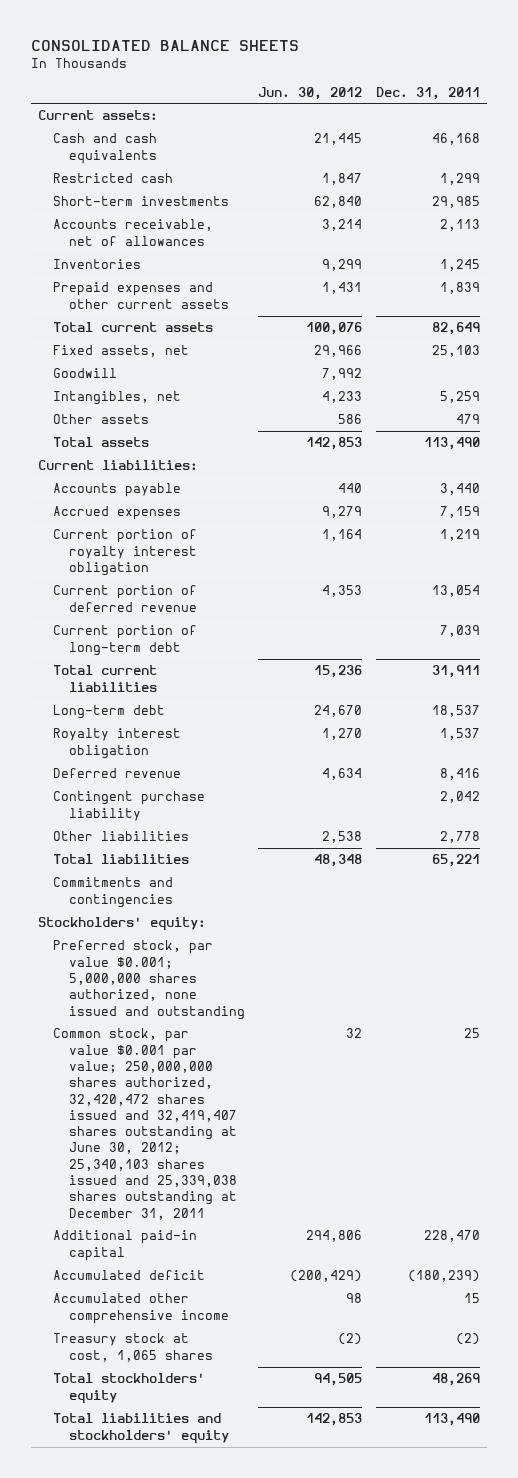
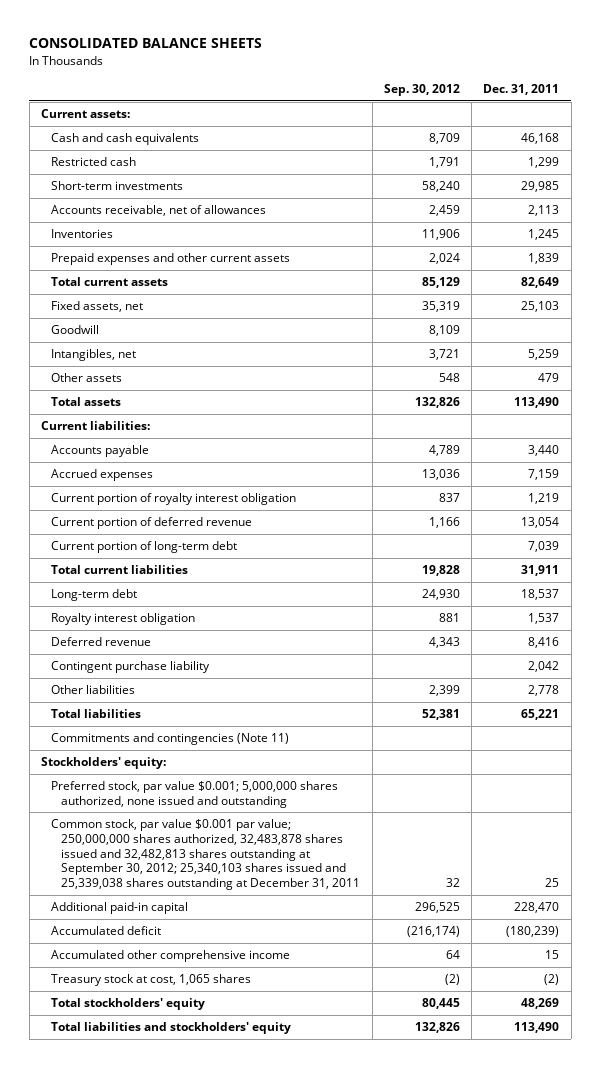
- | Jun. 30, 2012 | Dec. 31, 2011
+ | Sep. 30, 2012 | Dec. 31, 2011
- Commitments and contingencies
+ Commitments and contingencies (Note 11)
- Common stock, par value $0.001 par value; 250,000,000 shares authorized, 32,420,472 shares issued and 32,419,407 shares outstanding at June 30, 2012; 25,340,103 shares issued and 25,339,038 shares outstanding at December 31, 2011 | 32 | 25
+ Common stock, par value $0.001 par value; 250,000,000 shares authorized, 32,483,878 shares issued and 32,482,813 shares outstanding at September 30, 2012; 25,340,103 shares issued and 25,339,038 shares outstanding at December 31, 2011 | 32 | 25

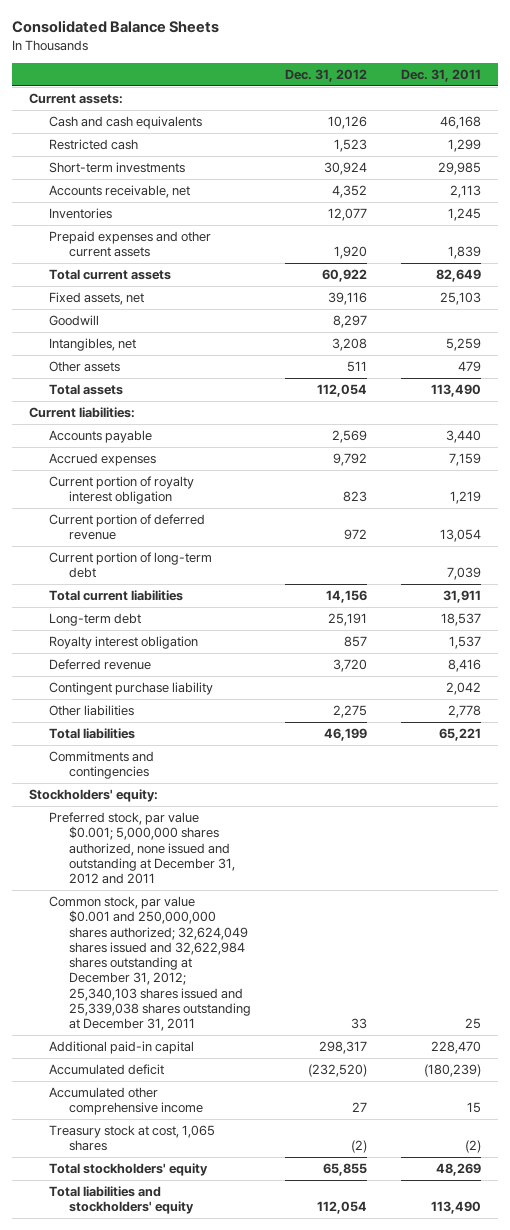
- CONSOLIDATED BALANCE SHEETS
+ Consolidated Balance Sheets
- | Sep. 30, 2012 | Dec. 31, 2011
+ | Dec. 31, 2012 | Dec. 31, 2011
- Accounts receivable, net of allowances | 2,459 | 2,113
+ Accounts receivable, net | 4,352 | 2,113
- Commitments and contingencies (Note 11)
+ Commitments and contingencies
- Preferred stock, par value $0.001; 5,000,000 shares authorized, none issued and outstanding
- Common stock, par value $0.001 par value; 250,000,000 shares authorized, 32,483,878 shares issued and 32,482,813 shares outstanding at September 30, 2012; 25,340,103 shares issued and 25,339,038 shares outstanding at December 31, 2011 | 32 | 25
+ Preferred stock, par value $0.001; 5,000,000 shares authorized, none issued and outstanding at December 31, 2012 and 2011
+ Common stock, par value $0.001 and 250,000,000 shares authorized; 32,624,049 shares issued and 32,622,984 shares outstanding at December 31, 2012; 25,340,103 shares issued and 25,339,038 shares outstanding at December 31, 2011 | 33 | 25

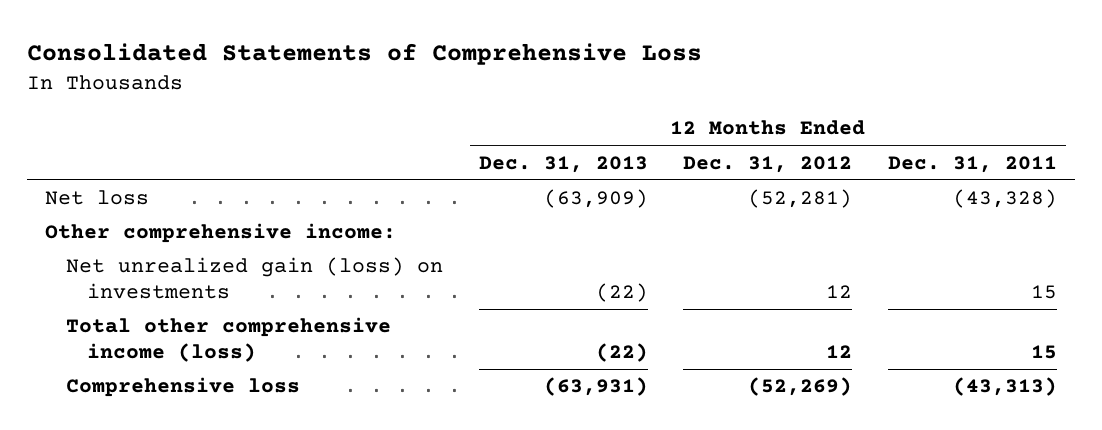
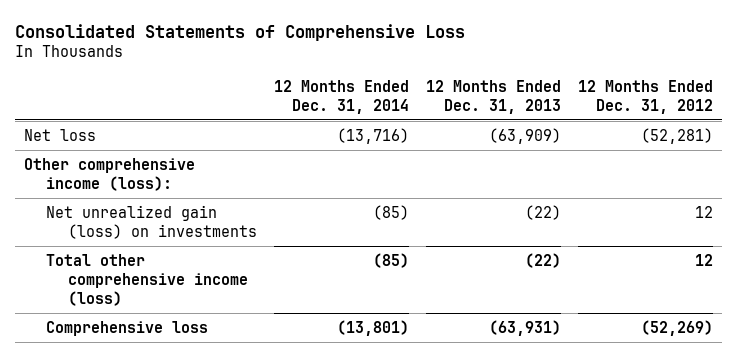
- | 12 Months Ended Dec. 31, 2013 | 12 Months Ended Dec. 31, 2012 | 12 Months Ended Dec. 31, 2011
+ | 12 Months Ended Dec. 31, 2014 | 12 Months Ended Dec. 31, 2013 | 12 Months Ended Dec. 31, 2012
- Other comprehensive income:
+ Other comprehensive income (loss):

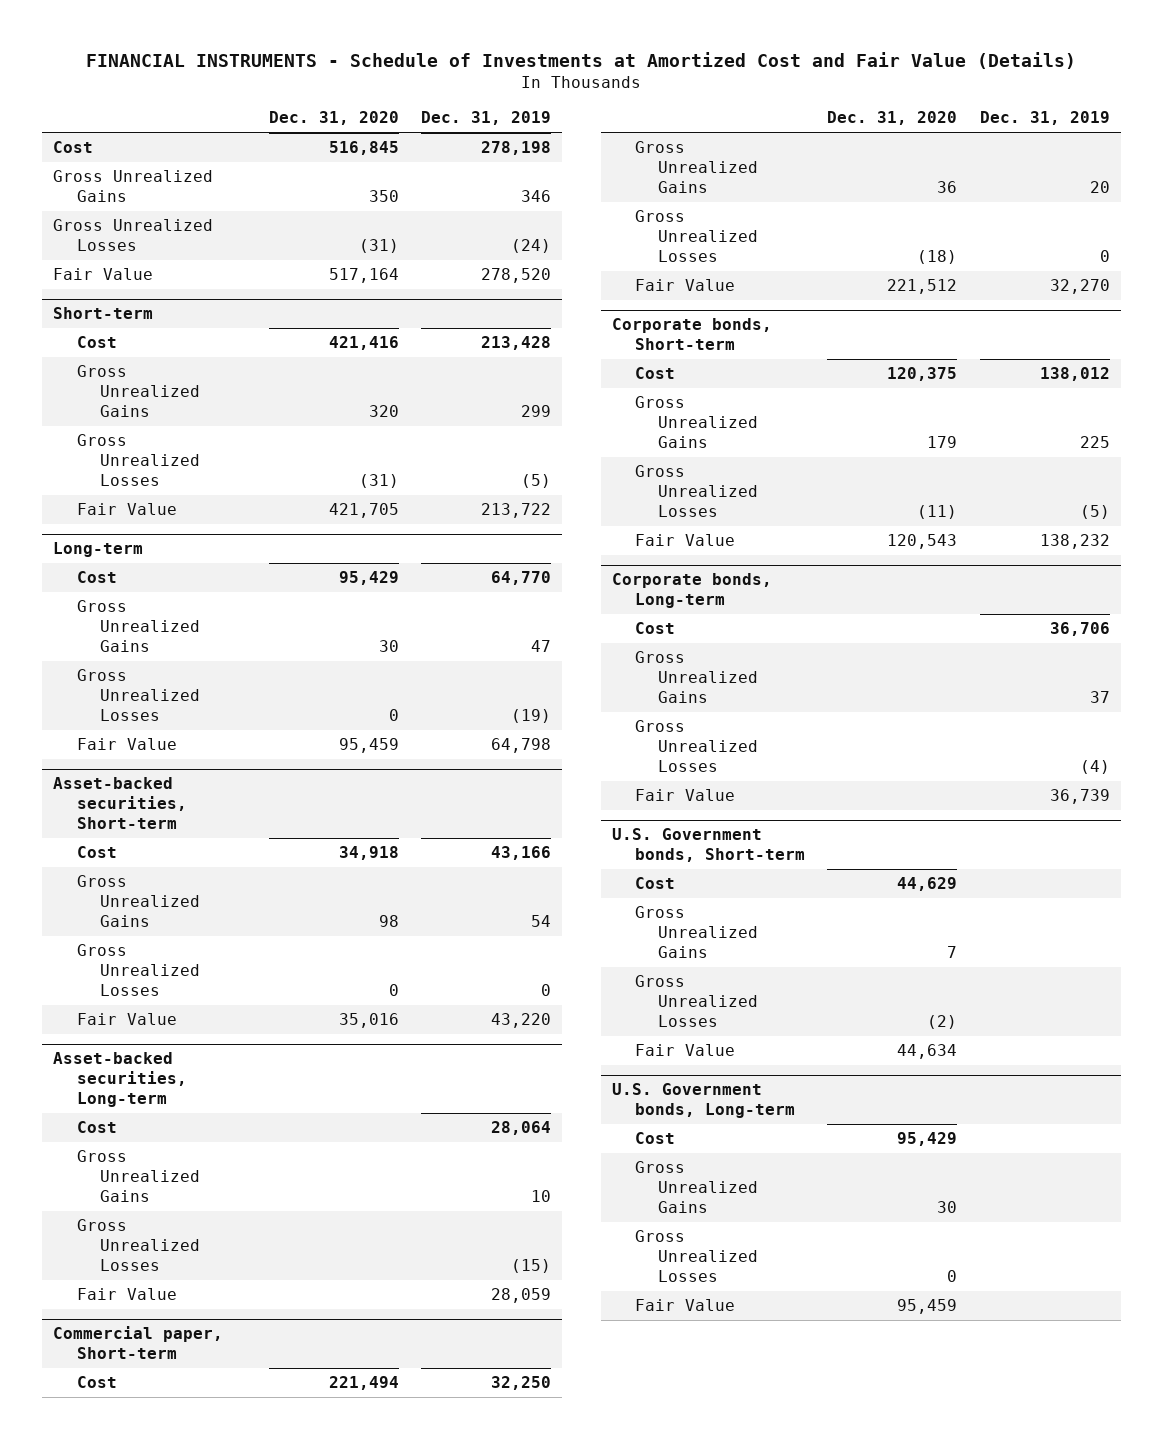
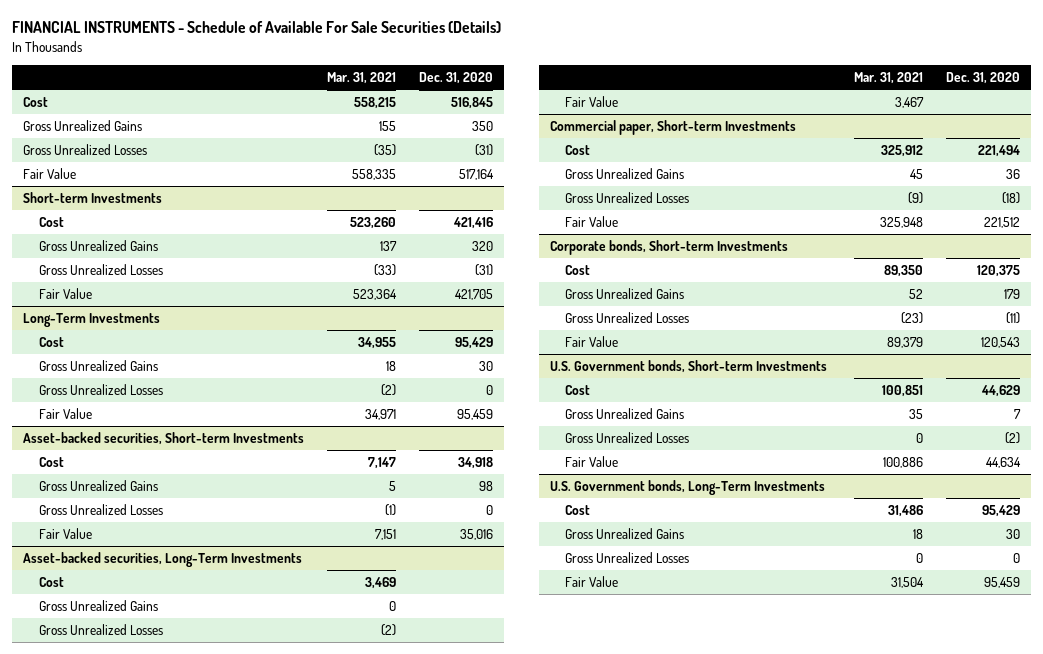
- FINANCIAL INSTRUMENTS - Schedule of Investments at Amortized Cost and Fair Value (Details)
+ FINANCIAL INSTRUMENTS - Schedule of Available For Sale Securities (Details)
- | Dec. 31, 2020 | Dec. 31, 2019
+ | Mar. 31, 2021 | Dec. 31, 2020
- Short-term
+ Short-term Investments
- Long-term
+ Long-Term Investments
- Asset-backed securities, Short-term
+ Asset-backed securities, Short-term Investments
- Asset-backed securities, Long-term
+ Asset-backed securities, Long-Term Investments
- Commercial paper, Short-term
+ Commercial paper, Short-term Investments
- Corporate bonds, Short-term
+ Corporate bonds, Short-term Investments
- Corporate bonds, Long-term
- Cost | | 36,706
- Gross Unrealized Gains | | 37
- Gross Unrealized Losses | | (4)
- Fair Value | | 36,739
- U.S. Government bonds, Short-term
+ U.S. Government bonds, Short-term Investments
- U.S. Government bonds, Long-term
+ U.S. Government bonds, Long-Term Investments

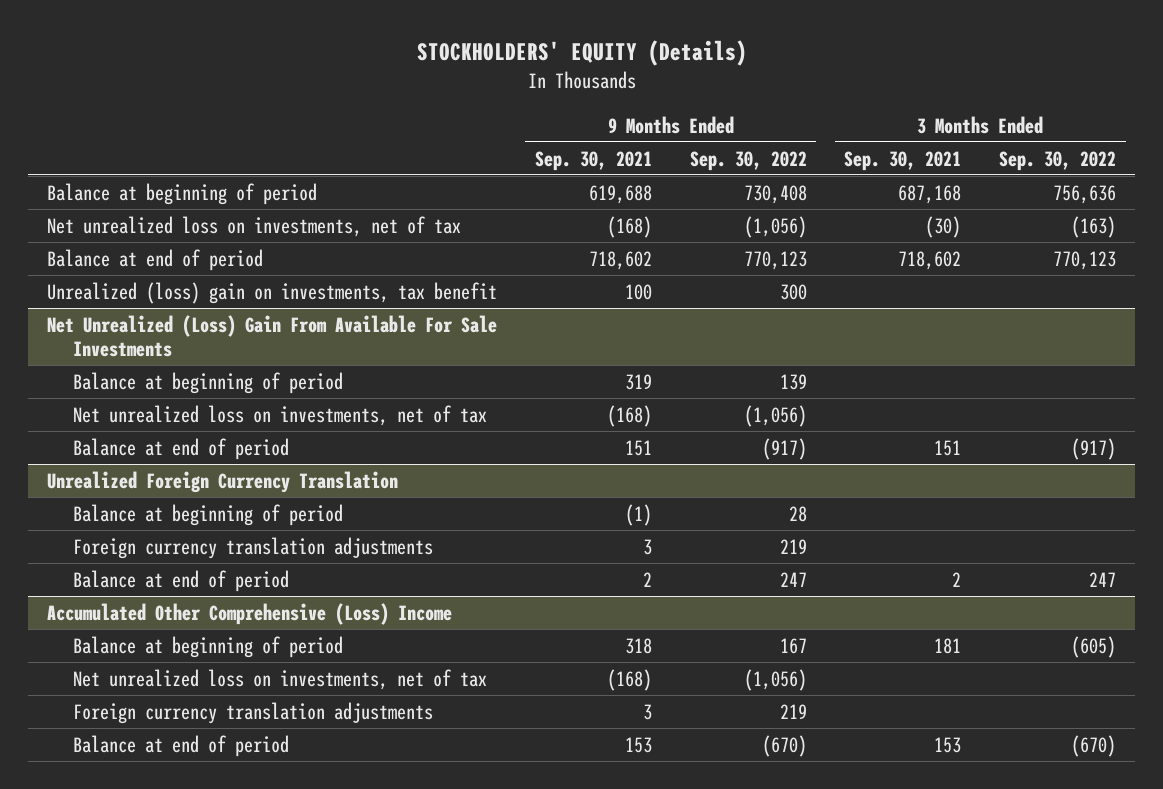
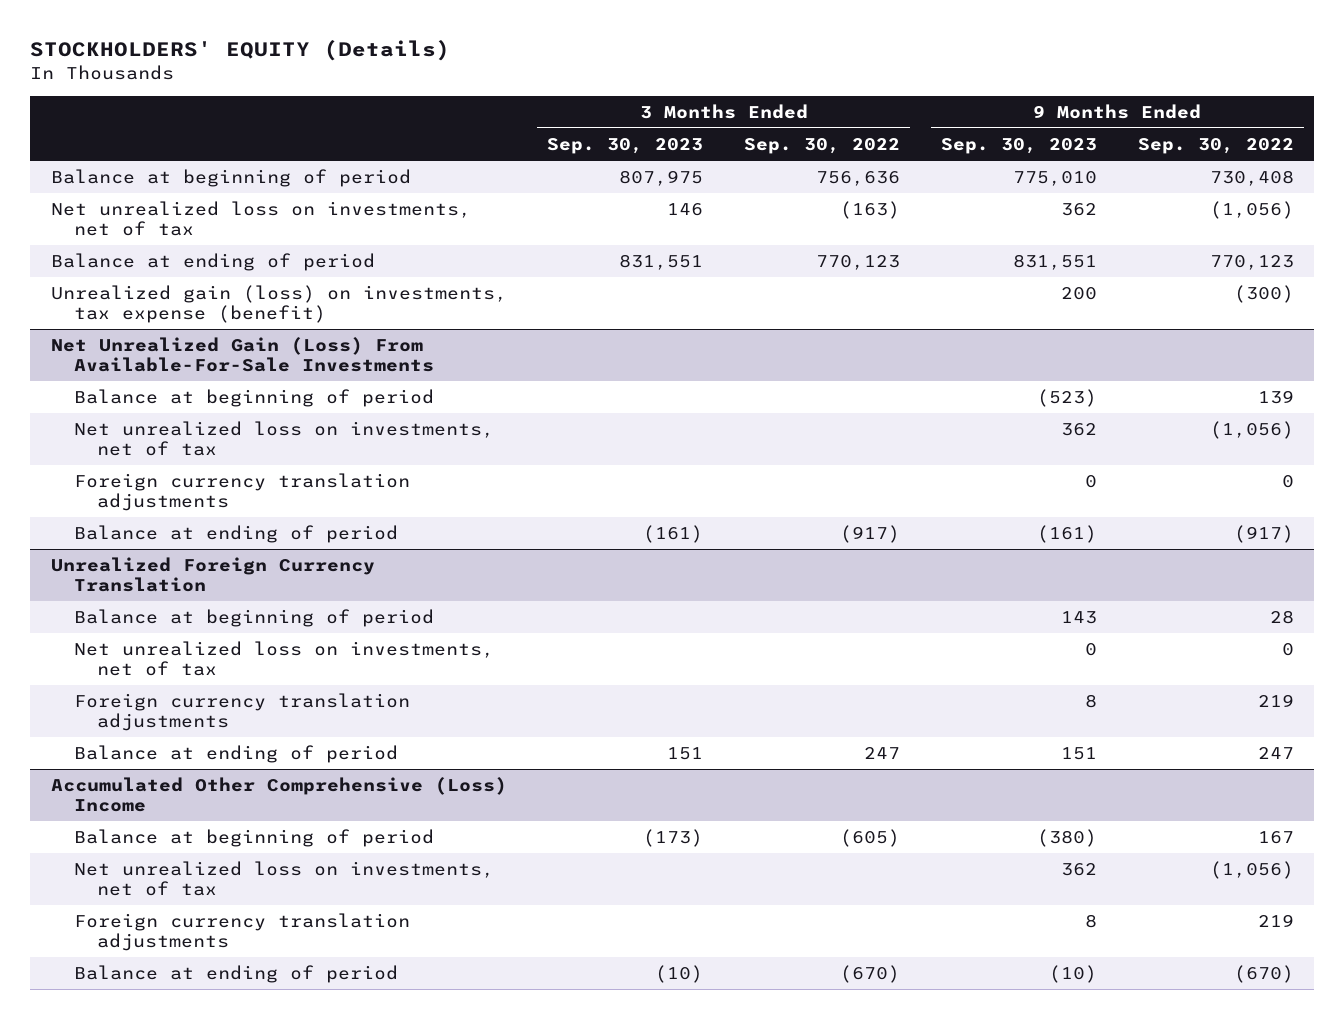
- | 9 Months Ended Sep. 30, 2021 | 9 Months Ended Sep. 30, 2022 | 3 Months Ended Sep. 30, 2021 | 3 Months Ended Sep. 30, 2022
+ | 3 Months Ended Sep. 30, 2023 | 3 Months Ended Sep. 30, 2022 | 9 Months Ended Sep. 30, 2023 | 9 Months Ended Sep. 30, 2022
- Balance at end of period | 718,602 | 770,123 | 718,602 | 770,123
- Unrealized (loss) gain on investments, tax benefit | 100 | 300 | |
- Net Unrealized (Loss) Gain From Available For Sale Investments
+ Balance at ending of period | 831,551 | 770,123 | 831,551 | 770,123
+ Unrealized gain (loss) on investments, tax expense (benefit) | | | 200 | (300)
+ Net Unrealized Gain (Loss) From Available-For-Sale Investments
- Balance at end of period | 151 | (917) | 151 | (917)
+ Foreign currency translation adjustments | | | 0 | 0
+ Balance at ending of period | (161) | (917) | (161) | (917)
@ Unrealized Foreign Currency Translation
+ Net unrealized loss on investments, net of tax | | | 0 | 0
- Balance at end of period | 2 | 247 | 2 | 247
+ Balance at ending of period | 151 | 247 | 151 | 247
@ Accumulated Other Comprehensive (Loss) Income
- Balance at end of period | 153 | (670) | 153 | (670)
+ Balance at ending of period | (10) | (670) | (10) | (670)

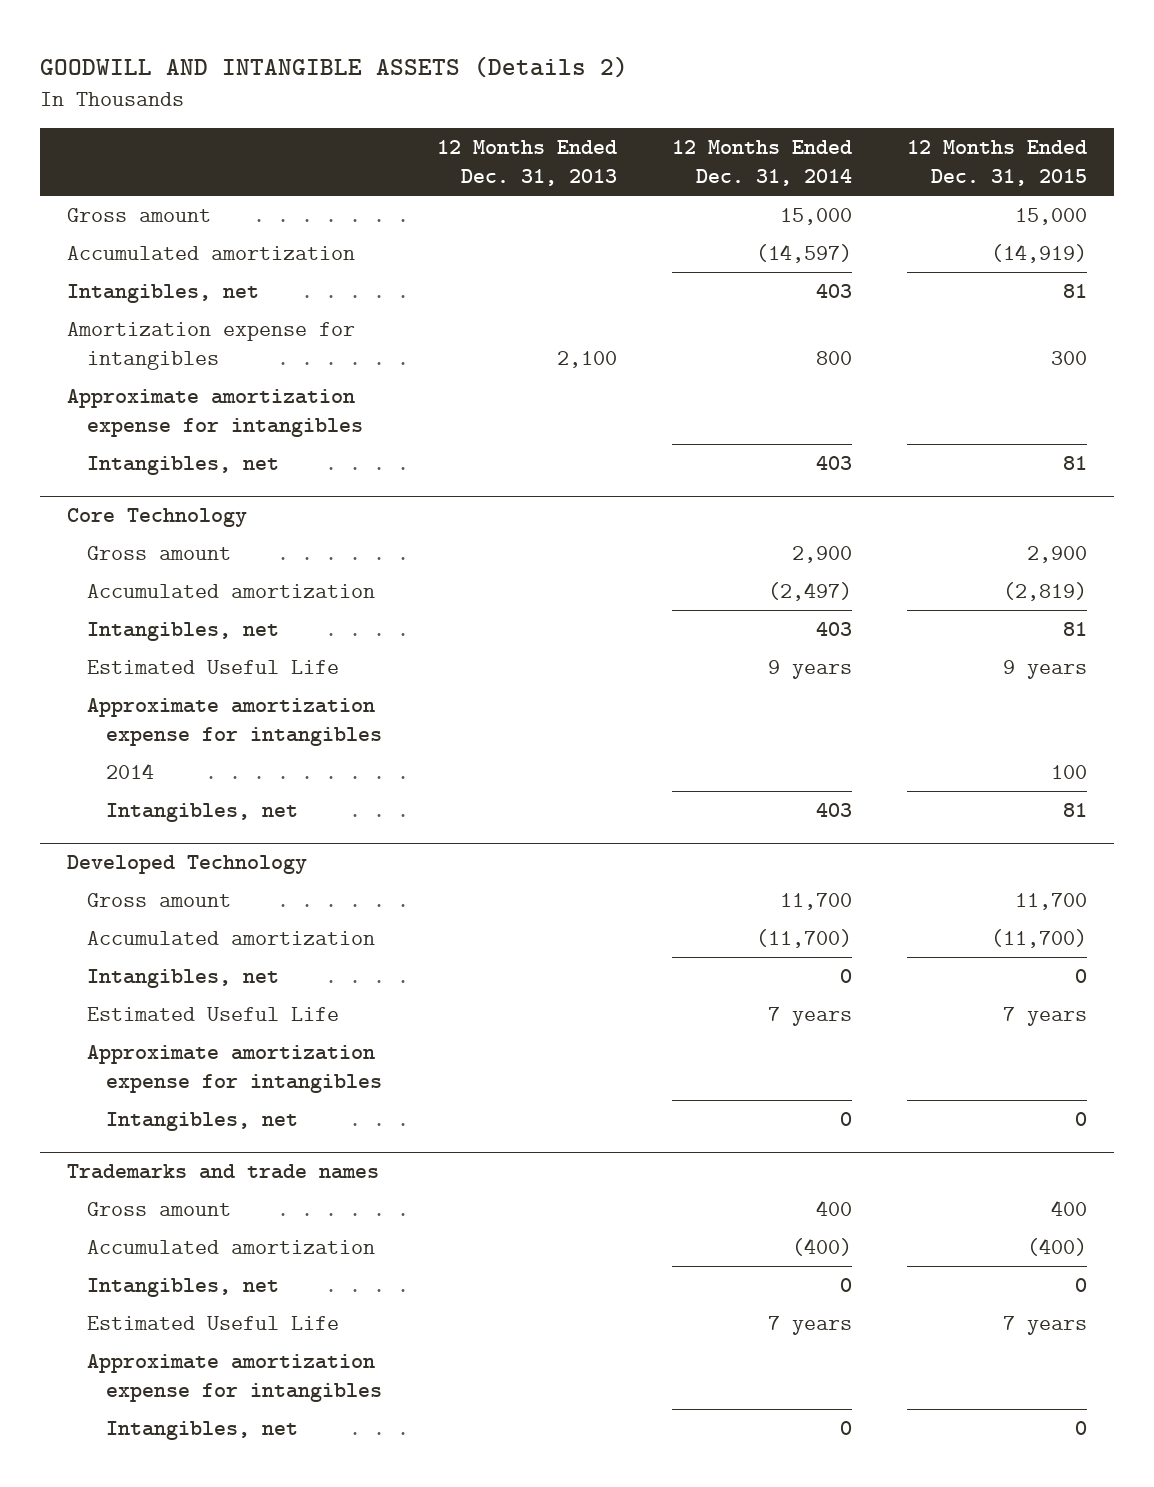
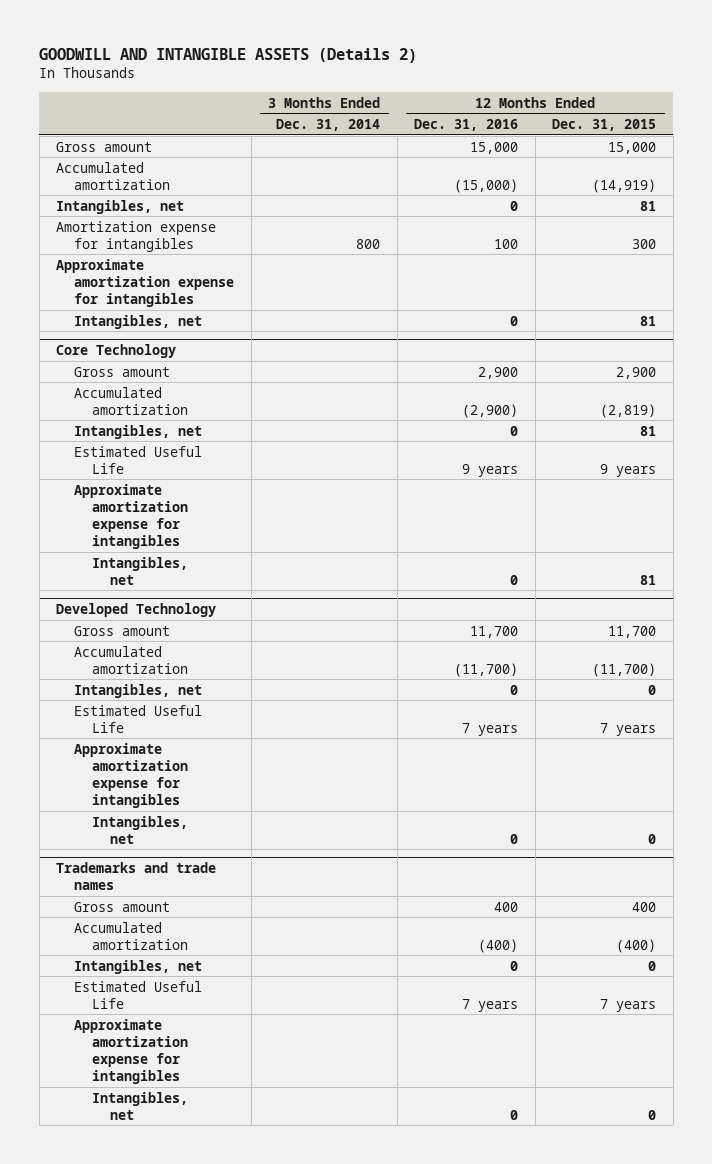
- | 12 Months Ended Dec. 31, 2013 | 12 Months Ended Dec. 31, 2014 | 12 Months Ended Dec. 31, 2015
+ | 3 Months Ended Dec. 31, 2014 | 12 Months Ended Dec. 31, 2016 | 12 Months Ended Dec. 31, 2015
@ Core Technology
- 2014 | | | 100

